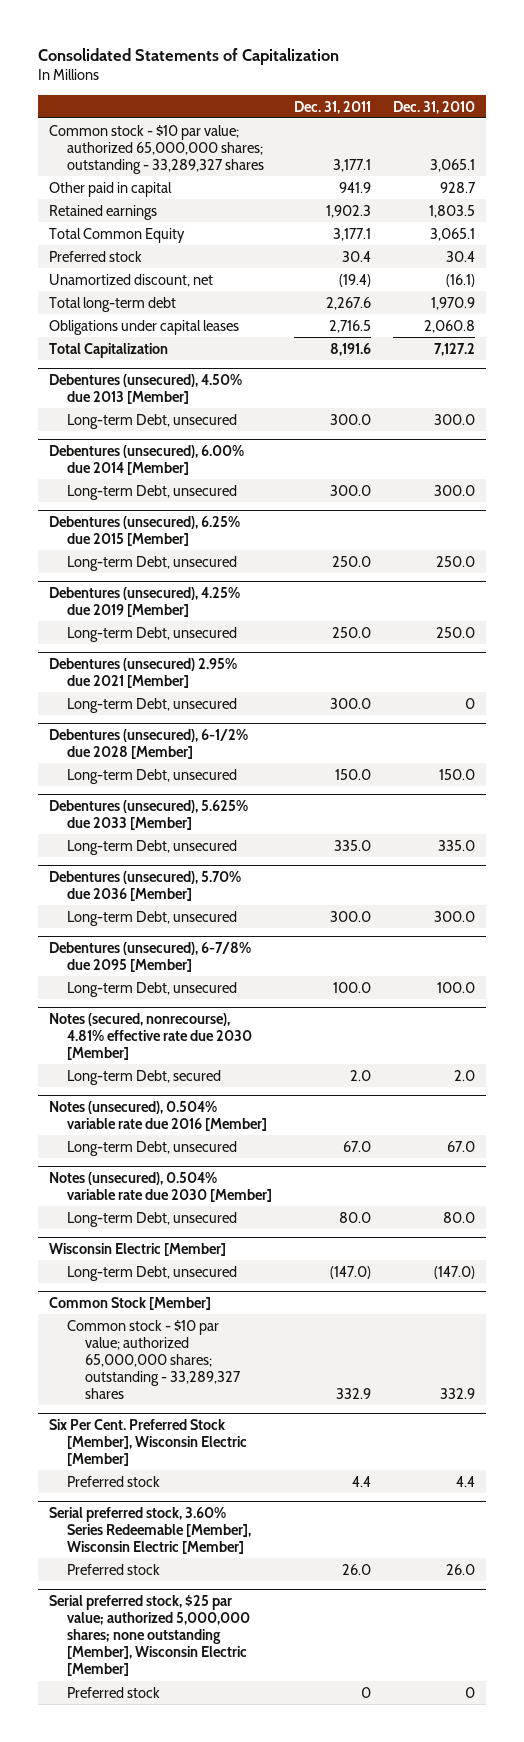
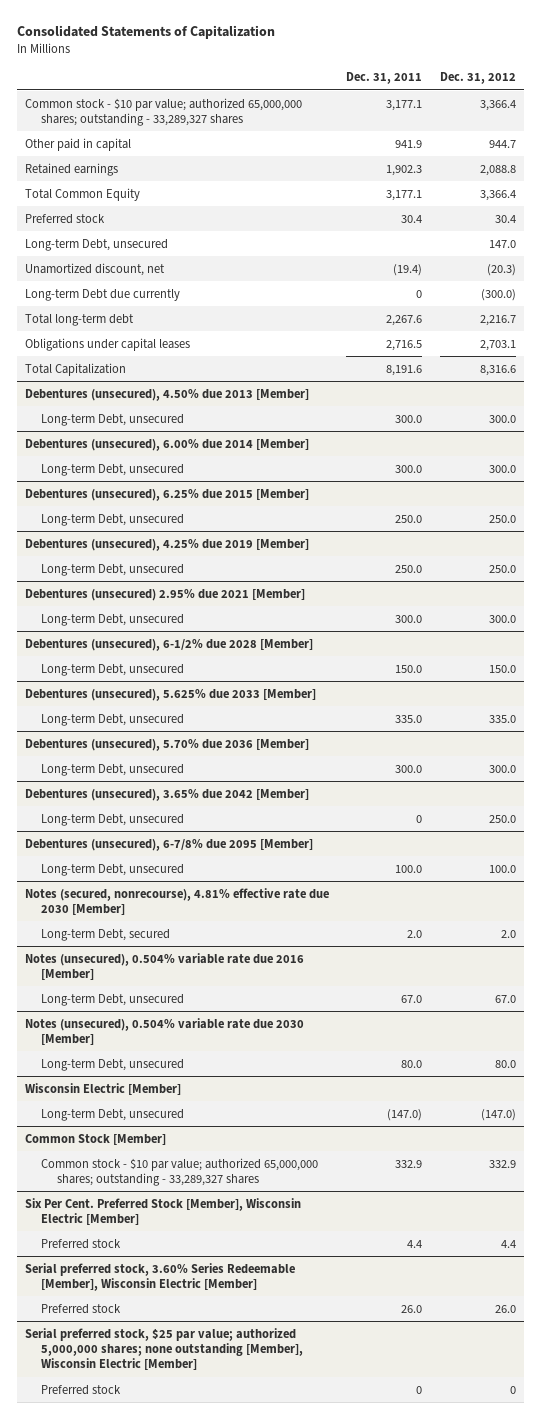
- | Dec. 31, 2011 | Dec. 31, 2010
+ | Dec. 31, 2011 | Dec. 31, 2012
+ Long-term Debt, unsecured | | 147.0
+ Long-term Debt due currently | 0 | (300.0)
+ Debentures (unsecured), 3.65% due 2042 [Member]
+ Long-term Debt, unsecured | 0 | 250.0

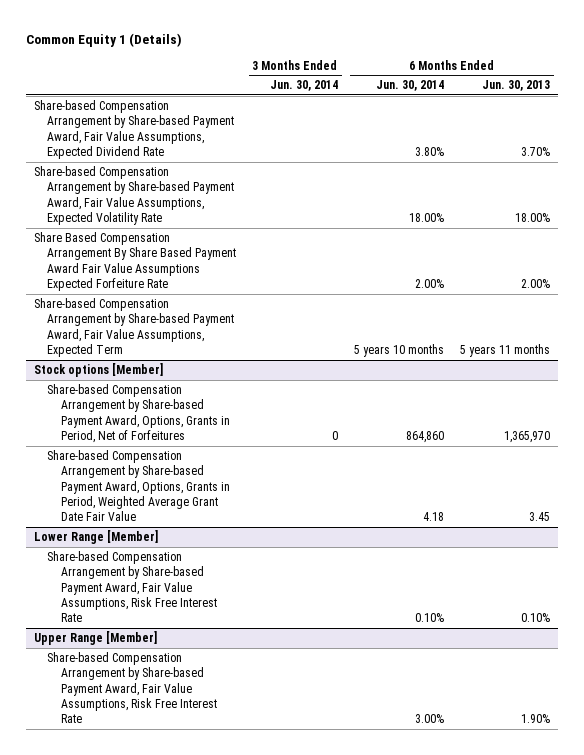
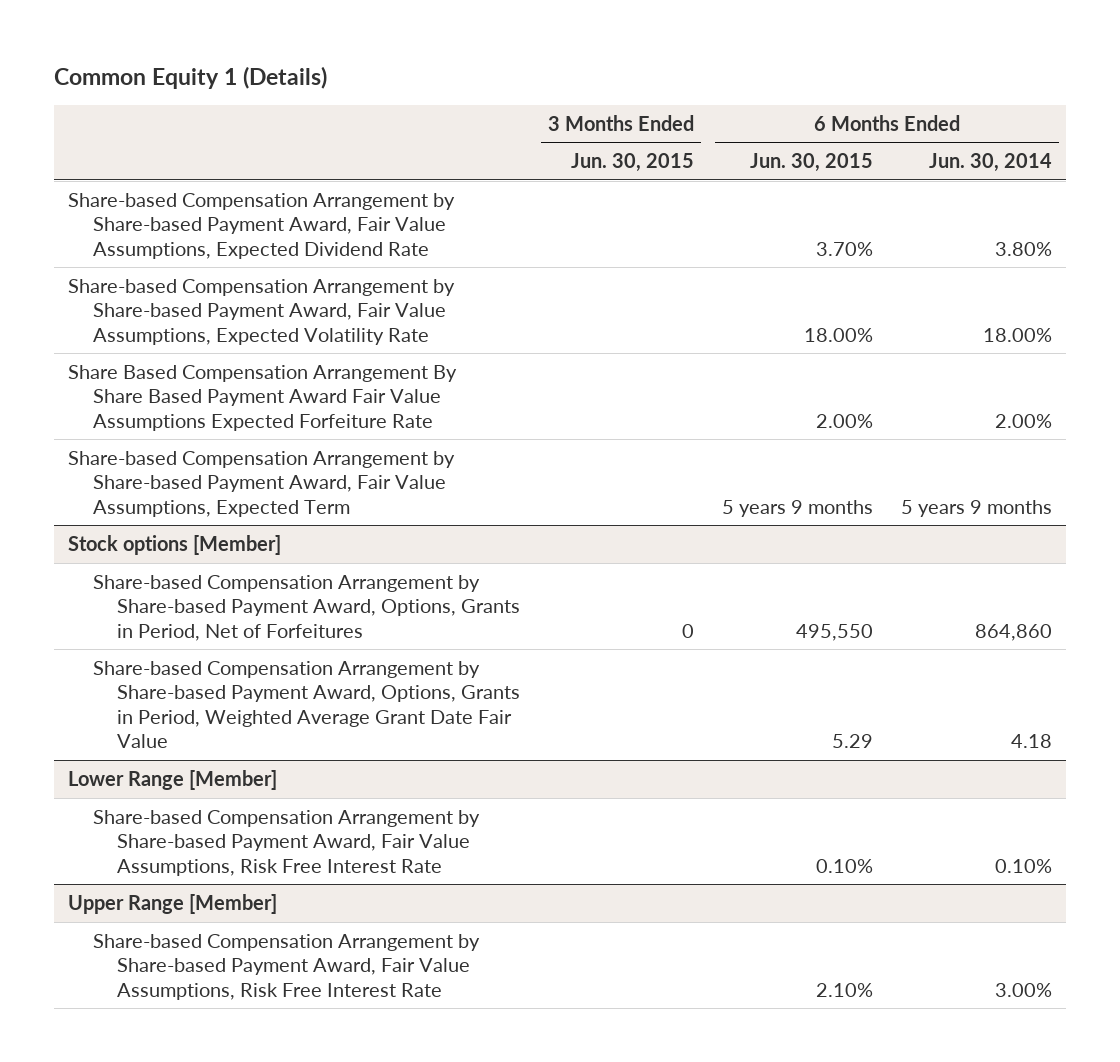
- | 3 Months Ended Jun. 30, 2014 | 6 Months Ended Jun. 30, 2014 | 6 Months Ended Jun. 30, 2013
+ | 3 Months Ended Jun. 30, 2015 | 6 Months Ended Jun. 30, 2015 | 6 Months Ended Jun. 30, 2014
- Share-based Compensation Arrangement by Share-based Payment Award, Fair Value Assumptions, Expected Term | | 5 years 10 months | 5 years 11 months
+ Share-based Compensation Arrangement by Share-based Payment Award, Fair Value Assumptions, Expected Term | | 5 years 9 months | 5 years 9 months

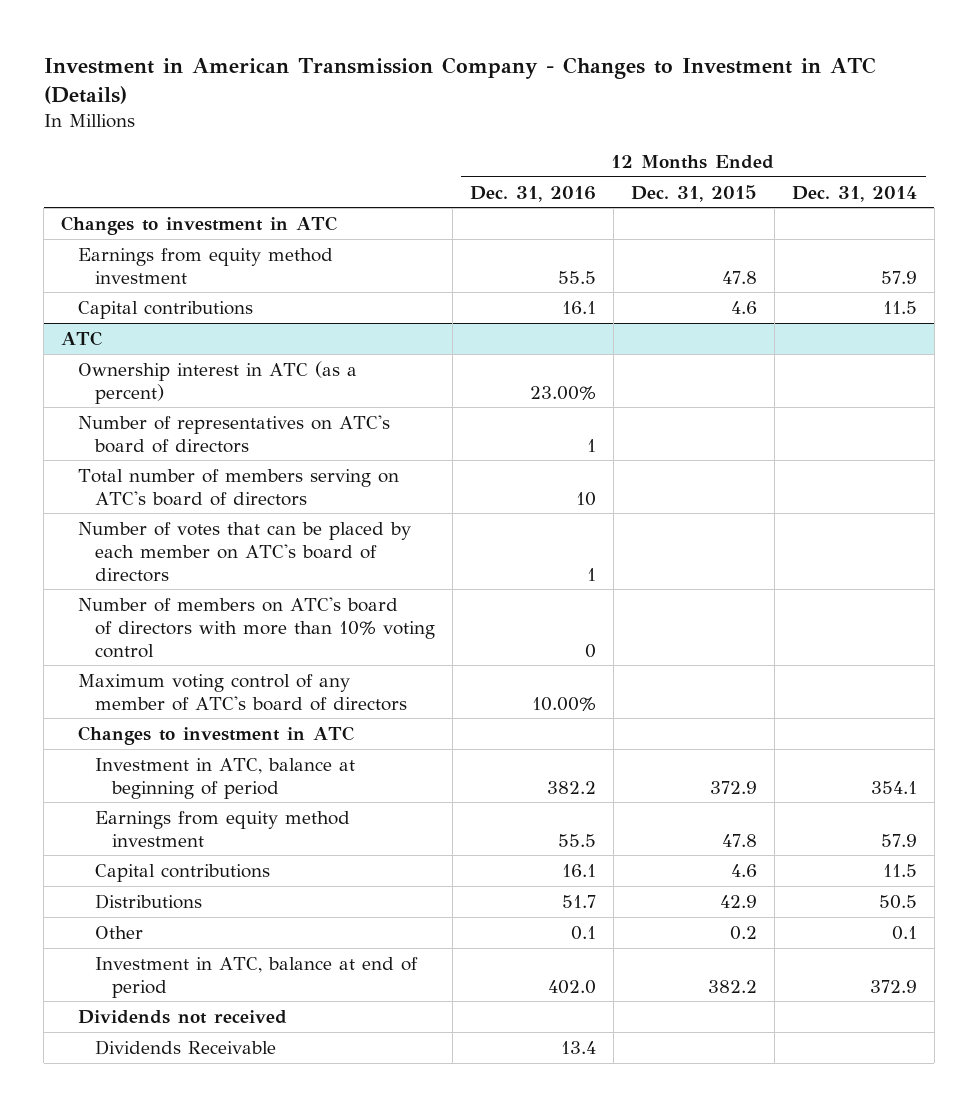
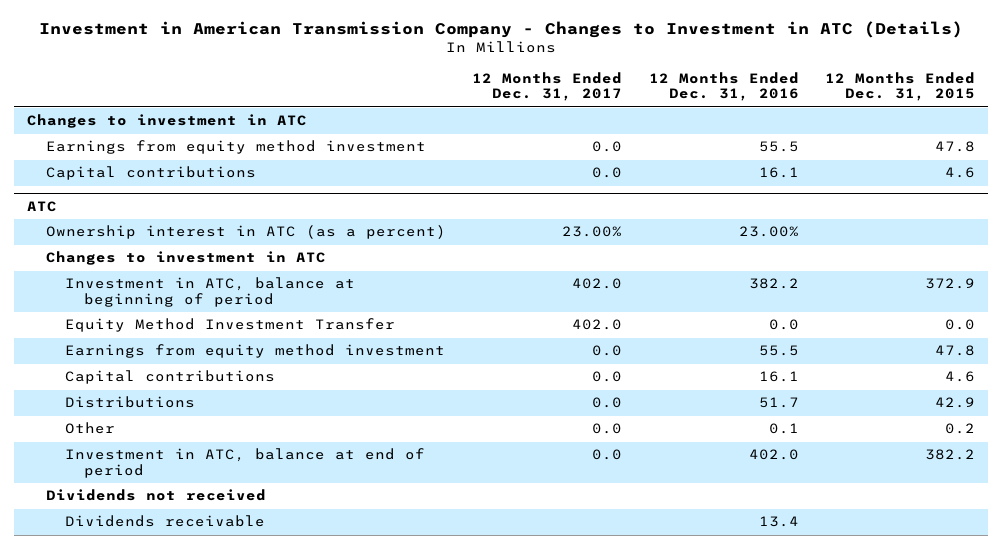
- | 12 Months Ended Dec. 31, 2016 | 12 Months Ended Dec. 31, 2015 | 12 Months Ended Dec. 31, 2014
+ | 12 Months Ended Dec. 31, 2017 | 12 Months Ended Dec. 31, 2016 | 12 Months Ended Dec. 31, 2015
@ ATC
- Number of representatives on ATC's board of directors | 1 | |
- Total number of members serving on ATC's board of directors | 10 | |
- Number of votes that can be placed by each member on ATC's board of directors | 1 | |
- Number of members on ATC's board of directors with more than 10% voting control | 0 | |
- Maximum voting control of any member of ATC's board of directors | 10.00% | |
+ Equity Method Investment Transfer | 402.0 | 0.0 | 0.0
- Dividends Receivable | 13.4 | |
+ Dividends receivable | | 13.4 |

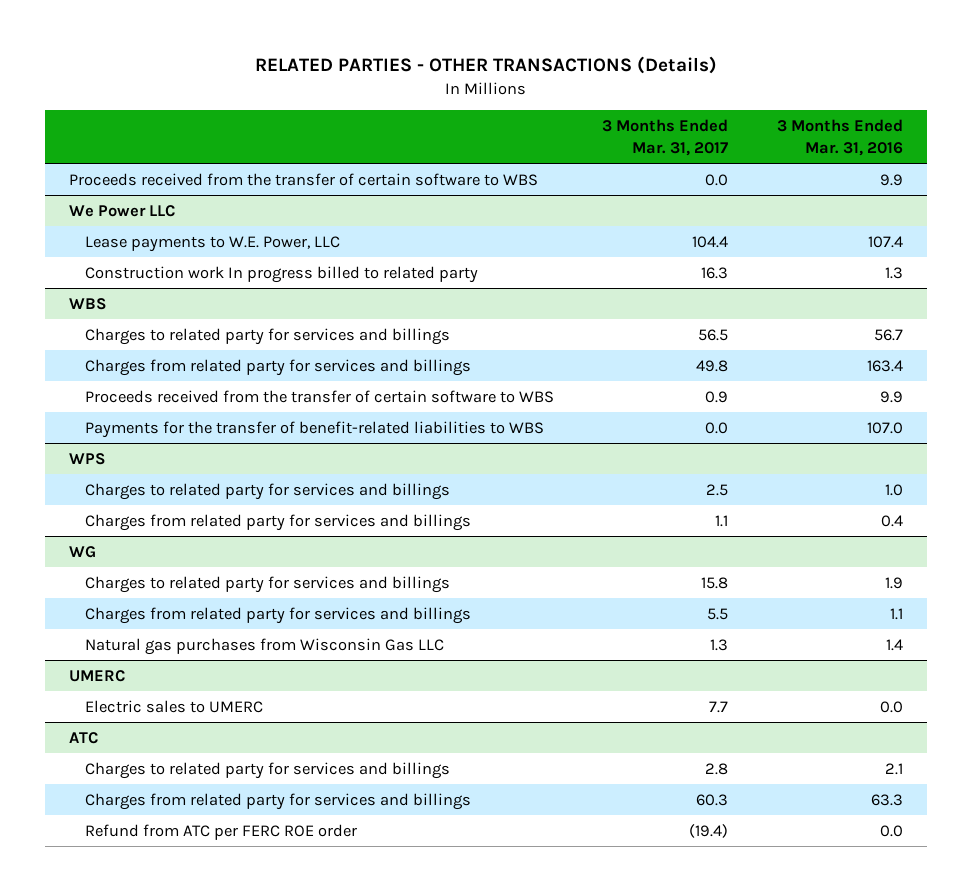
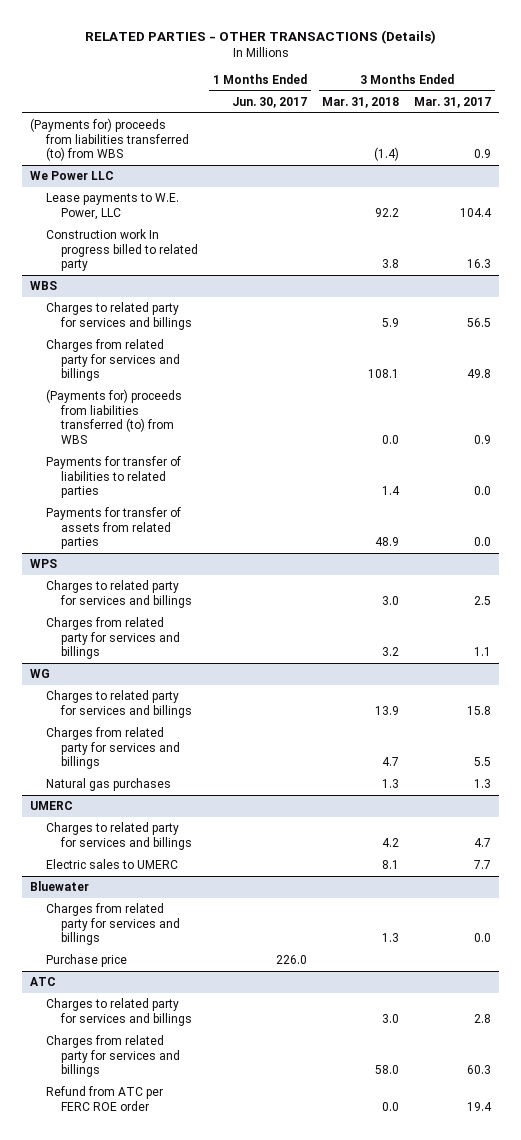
- | 3 Months Ended Mar. 31, 2017 | 3 Months Ended Mar. 31, 2016
+ | 1 Months Ended Jun. 30, 2017 | 3 Months Ended Mar. 31, 2018 | 3 Months Ended Mar. 31, 2017
- Proceeds received from the transfer of certain software to WBS | 0.0 | 9.9
+ (Payments for) proceeds from liabilities transferred (to) from WBS | | (1.4) | 0.9
@ WBS
- Proceeds received from the transfer of certain software to WBS | 0.9 | 9.9
- Payments for the transfer of benefit-related liabilities to WBS | 0.0 | 107.0
+ (Payments for) proceeds from liabilities transferred (to) from WBS | | 0.0 | 0.9
+ Payments for transfer of liabilities to related parties | | 1.4 | 0.0
+ Payments for transfer of assets from related parties | | 48.9 | 0.0
@ WG
- Natural gas purchases from Wisconsin Gas LLC | 1.3 | 1.4
+ Natural gas purchases | | 1.3 | 1.3
@ UMERC
+ Charges to related party for services and billings | | 4.2 | 4.7
+ Bluewater
+ Charges from related party for services and billings | | 1.3 | 0.0
+ Purchase price | 226.0 | |
@ ATC
- Refund from ATC per FERC ROE order | (19.4) | 0.0
+ Refund from ATC per FERC ROE order | | 0.0 | 19.4

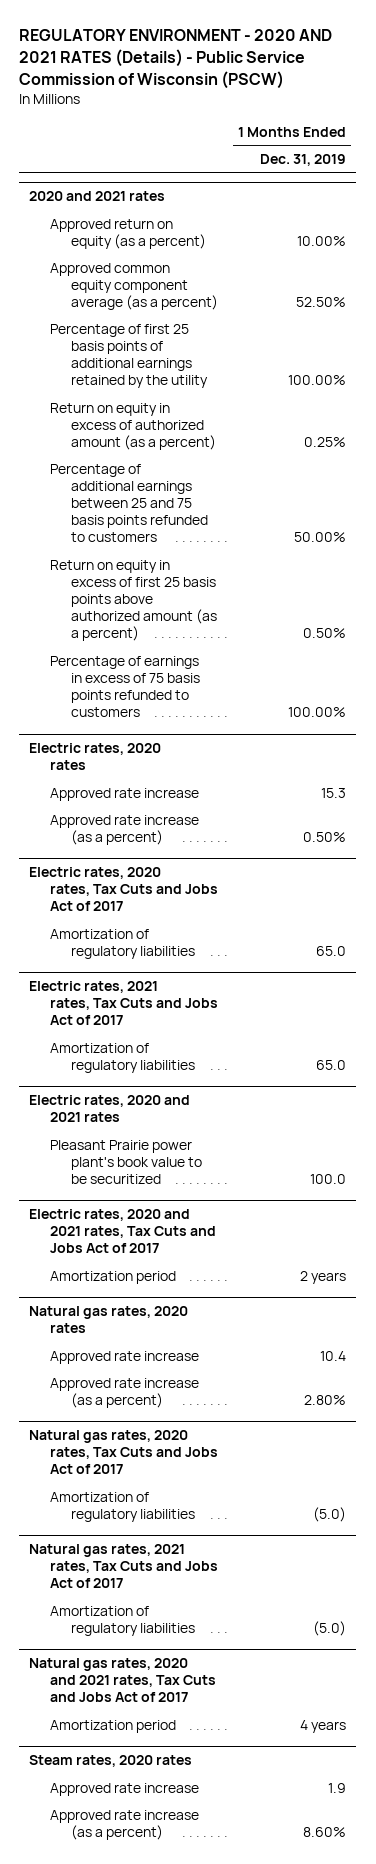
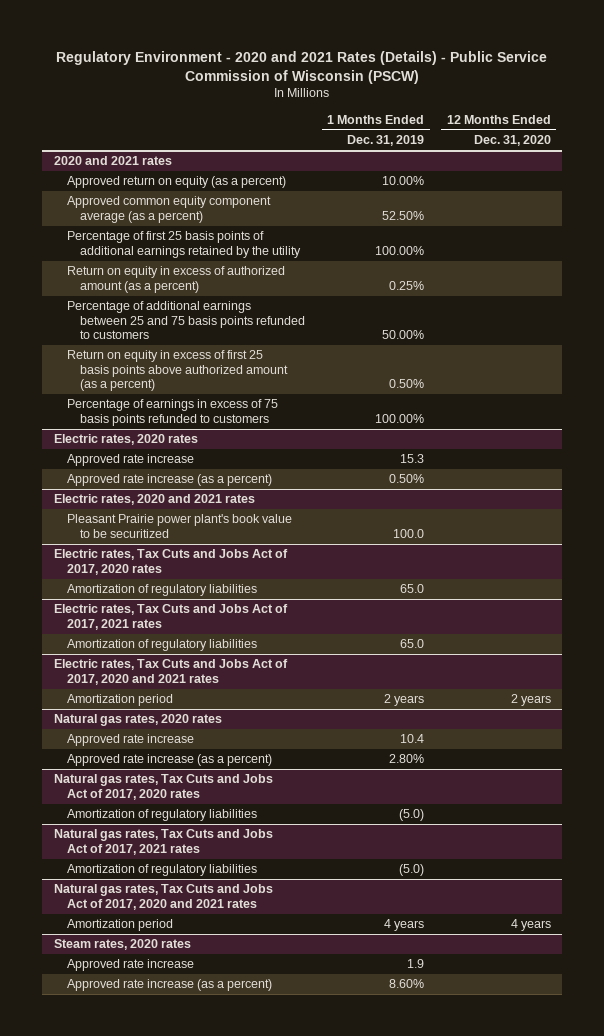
- REGULATORY ENVIRONMENT - 2020 AND 2021 RATES (Details) - Public Service Commission of Wisconsin (PSCW)
+ Regulatory Environment - 2020 and 2021 Rates (Details) - Public Service Commission of Wisconsin (PSCW)
- | 1 Months Ended Dec. 31, 2019
+ | 1 Months Ended Dec. 31, 2019 | 12 Months Ended Dec. 31, 2020
- Electric rates, 2020 rates, Tax Cuts and Jobs Act of 2017
- Amortization of regulatory liabilities | 65.0
- Electric rates, 2021 rates, Tax Cuts and Jobs Act of 2017
- Amortization of regulatory liabilities | 65.0
- Electric rates, 2020 and 2021 rates, Tax Cuts and Jobs Act of 2017
+ Electric rates, Tax Cuts and Jobs Act of 2017, 2020 rates
+ Amortization of regulatory liabilities | 65.0 |
+ Electric rates, Tax Cuts and Jobs Act of 2017, 2021 rates
+ Amortization of regulatory liabilities | 65.0 |
+ Electric rates, Tax Cuts and Jobs Act of 2017, 2020 and 2021 rates
- Natural gas rates, 2020 rates, Tax Cuts and Jobs Act of 2017
+ Natural gas rates, Tax Cuts and Jobs Act of 2017, 2020 rates
- Natural gas rates, 2021 rates, Tax Cuts and Jobs Act of 2017
+ Natural gas rates, Tax Cuts and Jobs Act of 2017, 2021 rates
- Natural gas rates, 2020 and 2021 rates, Tax Cuts and Jobs Act of 2017
+ Natural gas rates, Tax Cuts and Jobs Act of 2017, 2020 and 2021 rates

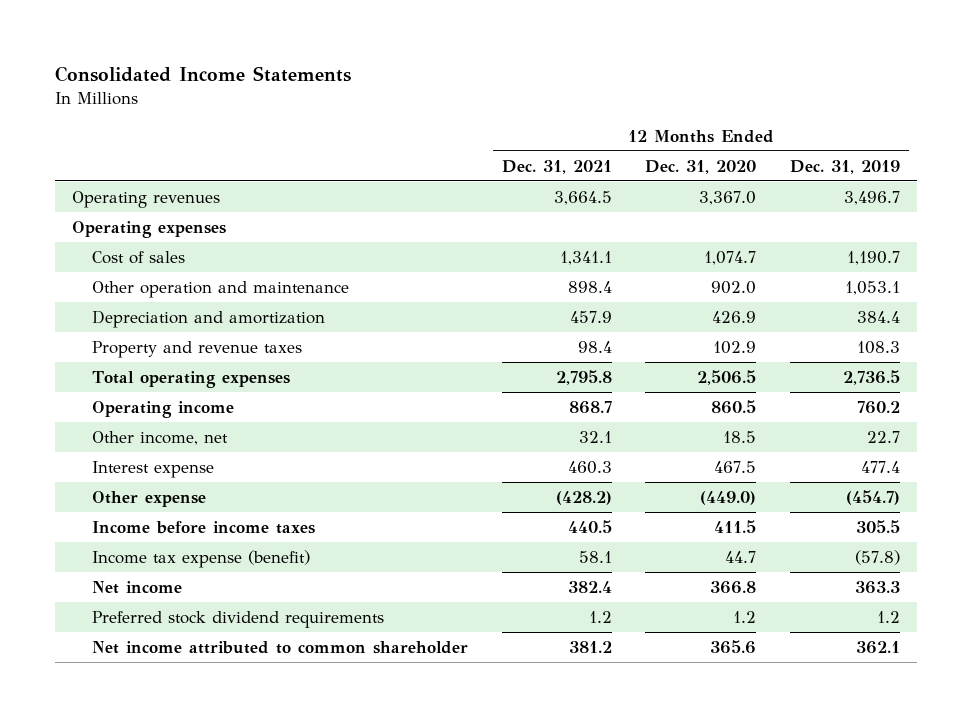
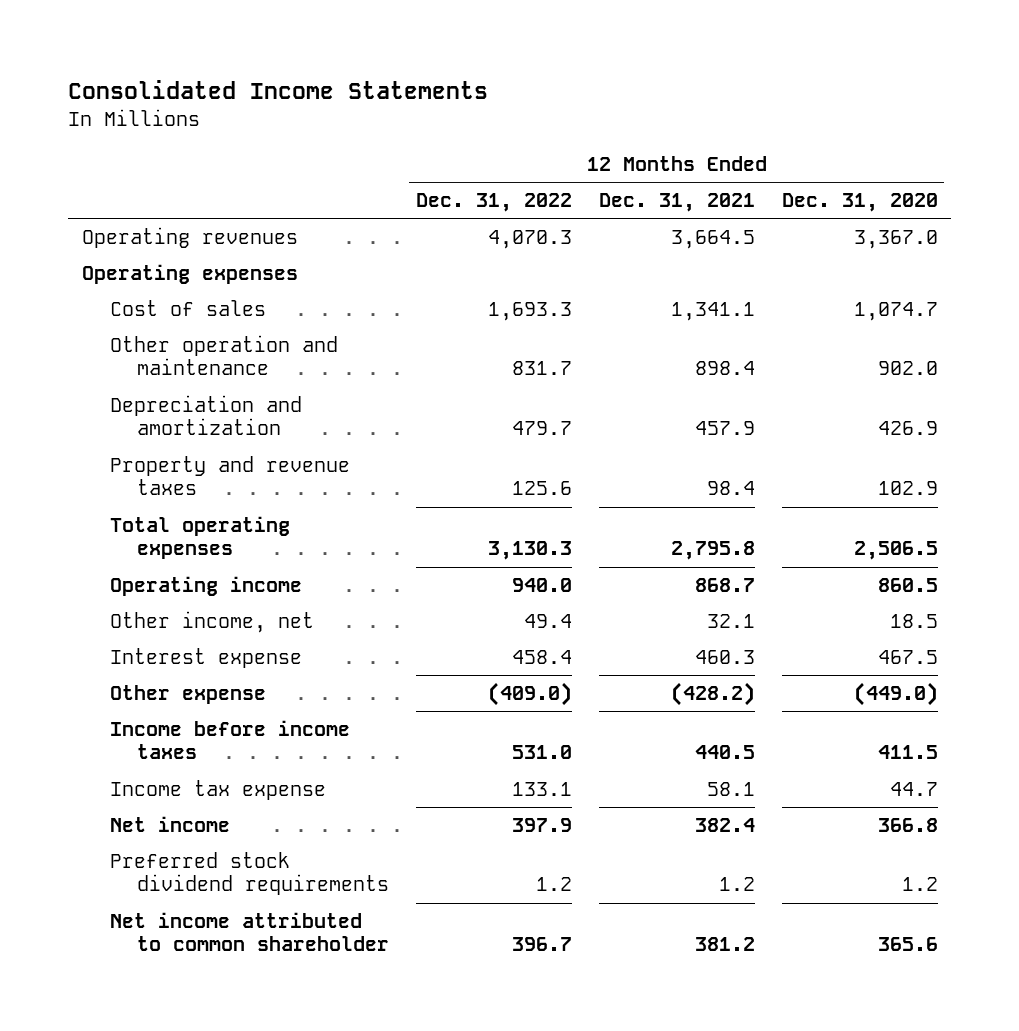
- | 12 Months Ended Dec. 31, 2021 | 12 Months Ended Dec. 31, 2020 | 12 Months Ended Dec. 31, 2019
+ | 12 Months Ended Dec. 31, 2022 | 12 Months Ended Dec. 31, 2021 | 12 Months Ended Dec. 31, 2020
- Income tax expense (benefit) | 58.1 | 44.7 | (57.8)
+ Income tax expense | 133.1 | 58.1 | 44.7

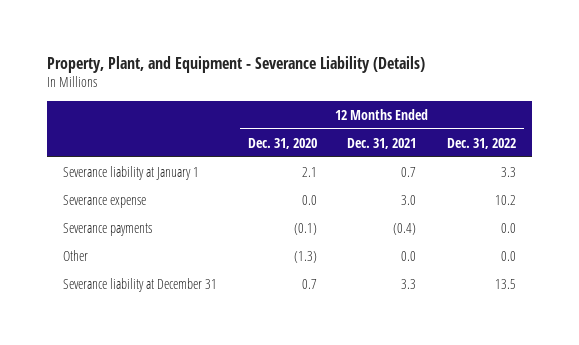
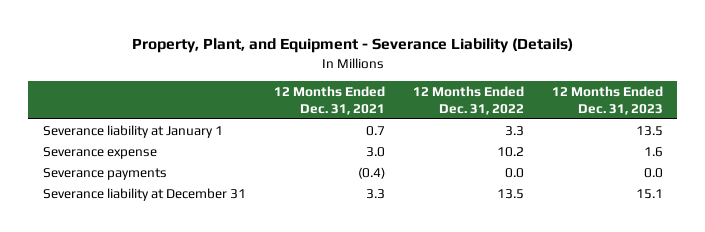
- | 12 Months Ended Dec. 31, 2020 | 12 Months Ended Dec. 31, 2021 | 12 Months Ended Dec. 31, 2022
+ | 12 Months Ended Dec. 31, 2021 | 12 Months Ended Dec. 31, 2022 | 12 Months Ended Dec. 31, 2023
- Other | (1.3) | 0.0 | 0.0

